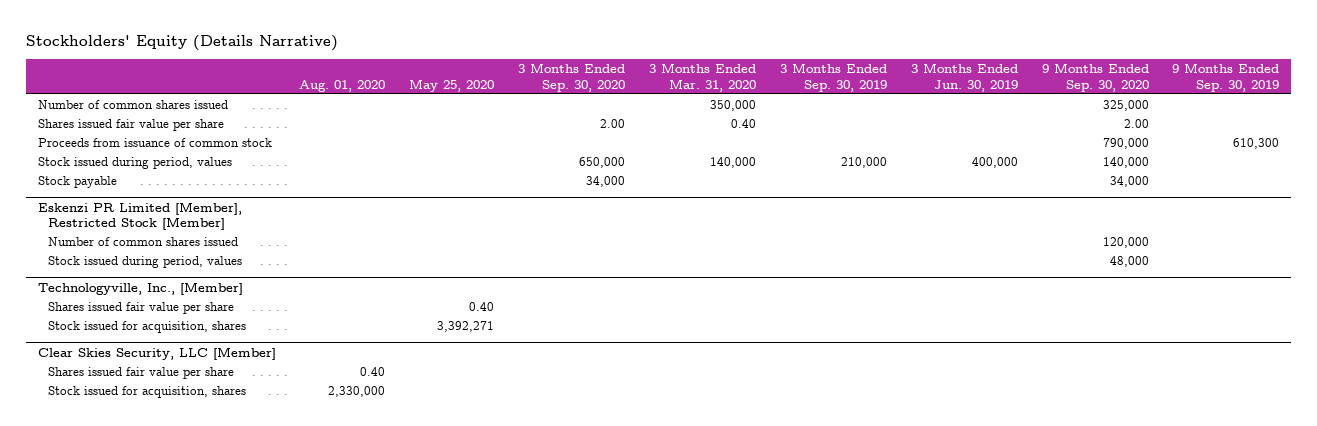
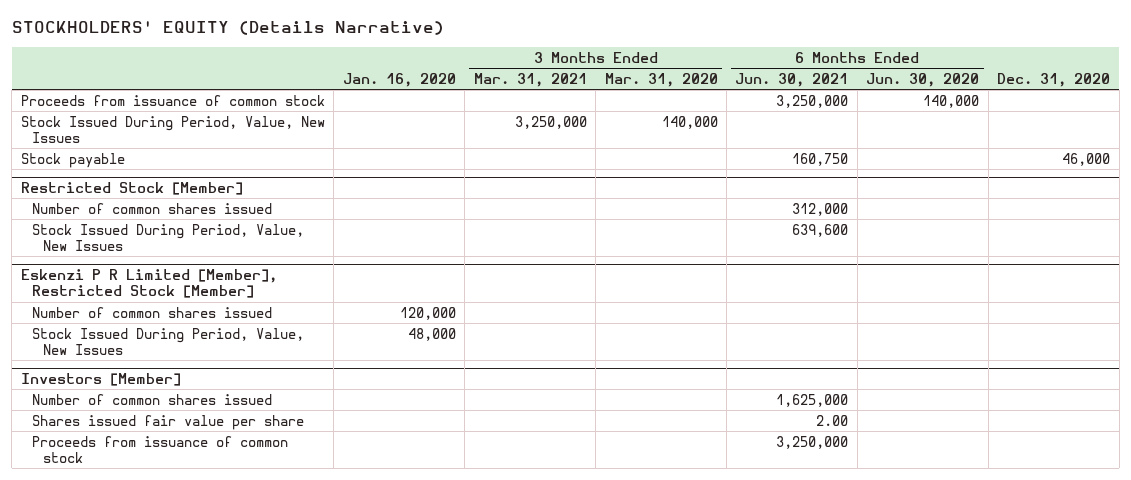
- Stockholders' Equity (Details Narrative)
+ STOCKHOLDERS' EQUITY (Details Narrative)
- | Aug. 01, 2020 | May 25, 2020 | 3 Months Ended Sep. 30, 2020 | 3 Months Ended Mar. 31, 2020 | 3 Months Ended Sep. 30, 2019 | 3 Months Ended Jun. 30, 2019 | 9 Months Ended Sep. 30, 2020 | 9 Months Ended Sep. 30, 2019
+ | Jan. 16, 2020 | 3 Months Ended Mar. 31, 2021 | 3 Months Ended Mar. 31, 2020 | 6 Months Ended Jun. 30, 2021 | 6 Months Ended Jun. 30, 2020 | Dec. 31, 2020
- Number of common shares issued | | | | 350,000 | | | 325,000 |
- Shares issued fair value per share | | | 2.00 | 0.40 | | | 2.00 |
- Stock issued during period, values | | | 650,000 | 140,000 | 210,000 | 400,000 | 140,000 |
+ Stock Issued During Period, Value, New Issues | | 3,250,000 | 140,000 | | |
- Eskenzi PR Limited [Member], Restricted Stock [Member]
+ Restricted Stock [Member]
+ Number of common shares issued | | | | 312,000 | |
+ Stock Issued During Period, Value, New Issues | | | | 639,600 | |
+ Eskenzi P R Limited [Member], Restricted Stock [Member]
- Stock issued during period, values | | | | | | | 48,000 |
- Technologyville, Inc., [Member]
- Shares issued fair value per share | | 0.40 | | | | | |
- Stock issued for acquisition, shares | | 3,392,271 | | | | | |
- Clear Skies Security, LLC [Member]
- Shares issued fair value per share | 0.40 | | | | | | |
- Stock issued for acquisition, shares | 2,330,000 | | | | | | |
+ Stock Issued During Period, Value, New Issues | 48,000 | | | | |
+ Investors [Member]
+ Number of common shares issued | | | | 1,625,000 | |
+ Shares issued fair value per share | | | | 2.00 | |
+ Proceeds from issuance of common stock | | | | 3,250,000 | |

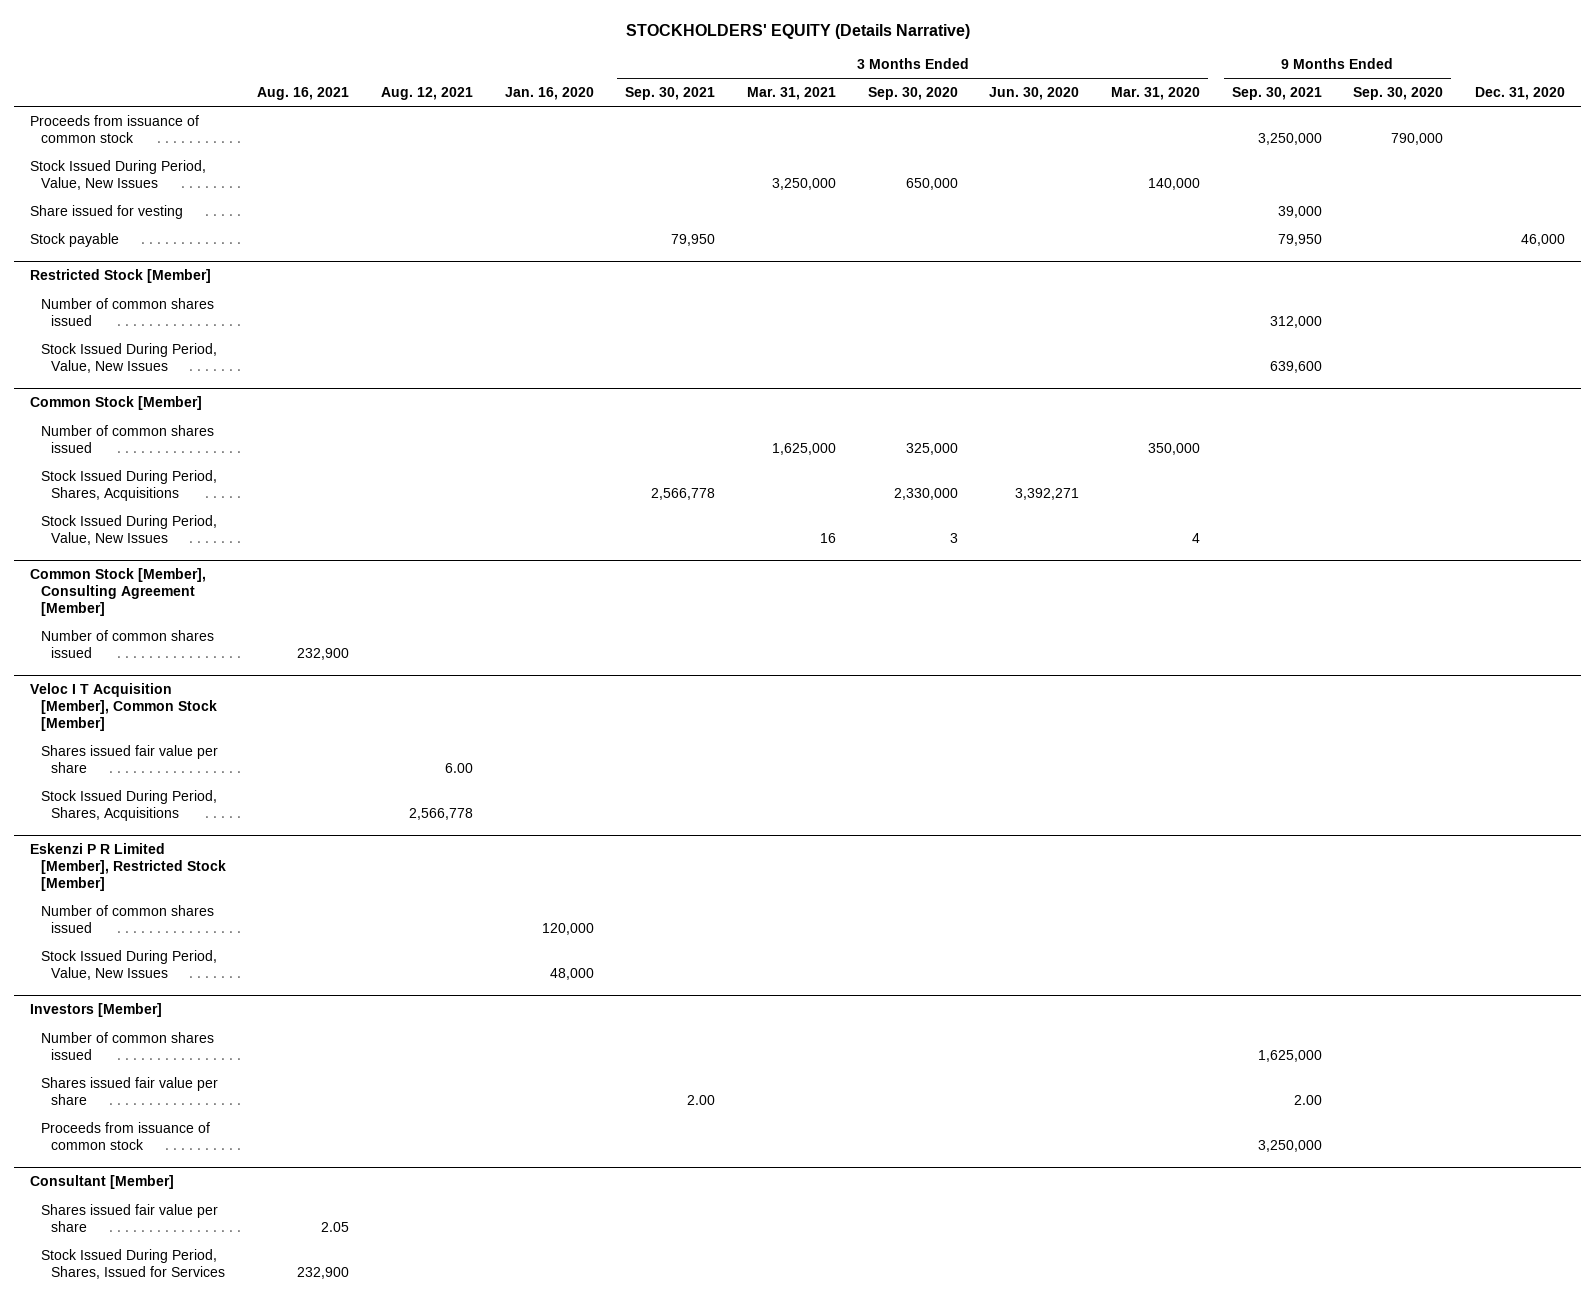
- | Jan. 16, 2020 | 3 Months Ended Mar. 31, 2021 | 3 Months Ended Mar. 31, 2020 | 6 Months Ended Jun. 30, 2021 | 6 Months Ended Jun. 30, 2020 | Dec. 31, 2020
+ | Aug. 16, 2021 | Aug. 12, 2021 | Jan. 16, 2020 | 3 Months Ended Sep. 30, 2021 | 3 Months Ended Mar. 31, 2021 | 3 Months Ended Sep. 30, 2020 | 3 Months Ended Jun. 30, 2020 | 3 Months Ended Mar. 31, 2020 | 9 Months Ended Sep. 30, 2021 | 9 Months Ended Sep. 30, 2020 | Dec. 31, 2020
+ Share issued for vesting | | | | | | | | | 39,000 | |
+ Common Stock [Member]
+ Number of common shares issued | | | | | 1,625,000 | 325,000 | | 350,000 | | |
+ Stock Issued During Period, Shares, Acquisitions | | | | 2,566,778 | | 2,330,000 | 3,392,271 | | | |
+ Stock Issued During Period, Value, New Issues | | | | | 16 | 3 | | 4 | | |
+ Common Stock [Member], Consulting Agreement [Member]
+ Number of common shares issued | 232,900 | | | | | | | | | |
+ Veloc I T Acquisition [Member], Common Stock [Member]
+ Shares issued fair value per share | | 6.00 | | | | | | | | |
+ Stock Issued During Period, Shares, Acquisitions | | 2,566,778 | | | | | | | | |
+ Consultant [Member]
+ Shares issued fair value per share | 2.05 | | | | | | | | | |
+ Stock Issued During Period, Shares, Issued for Services | 232,900 | | | | | | | | | |

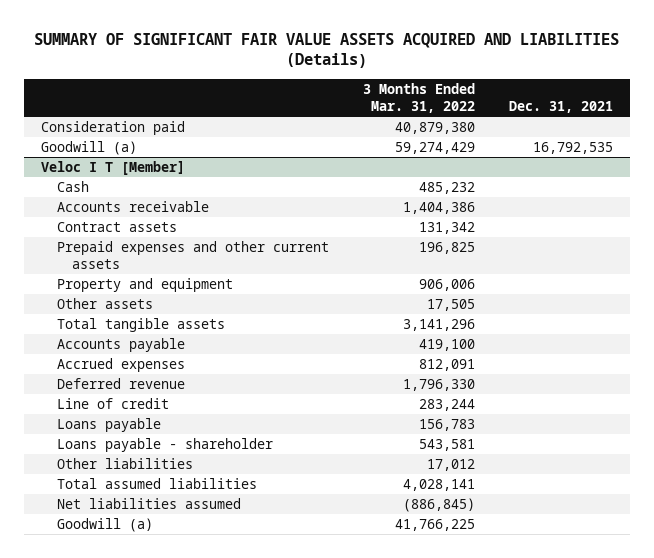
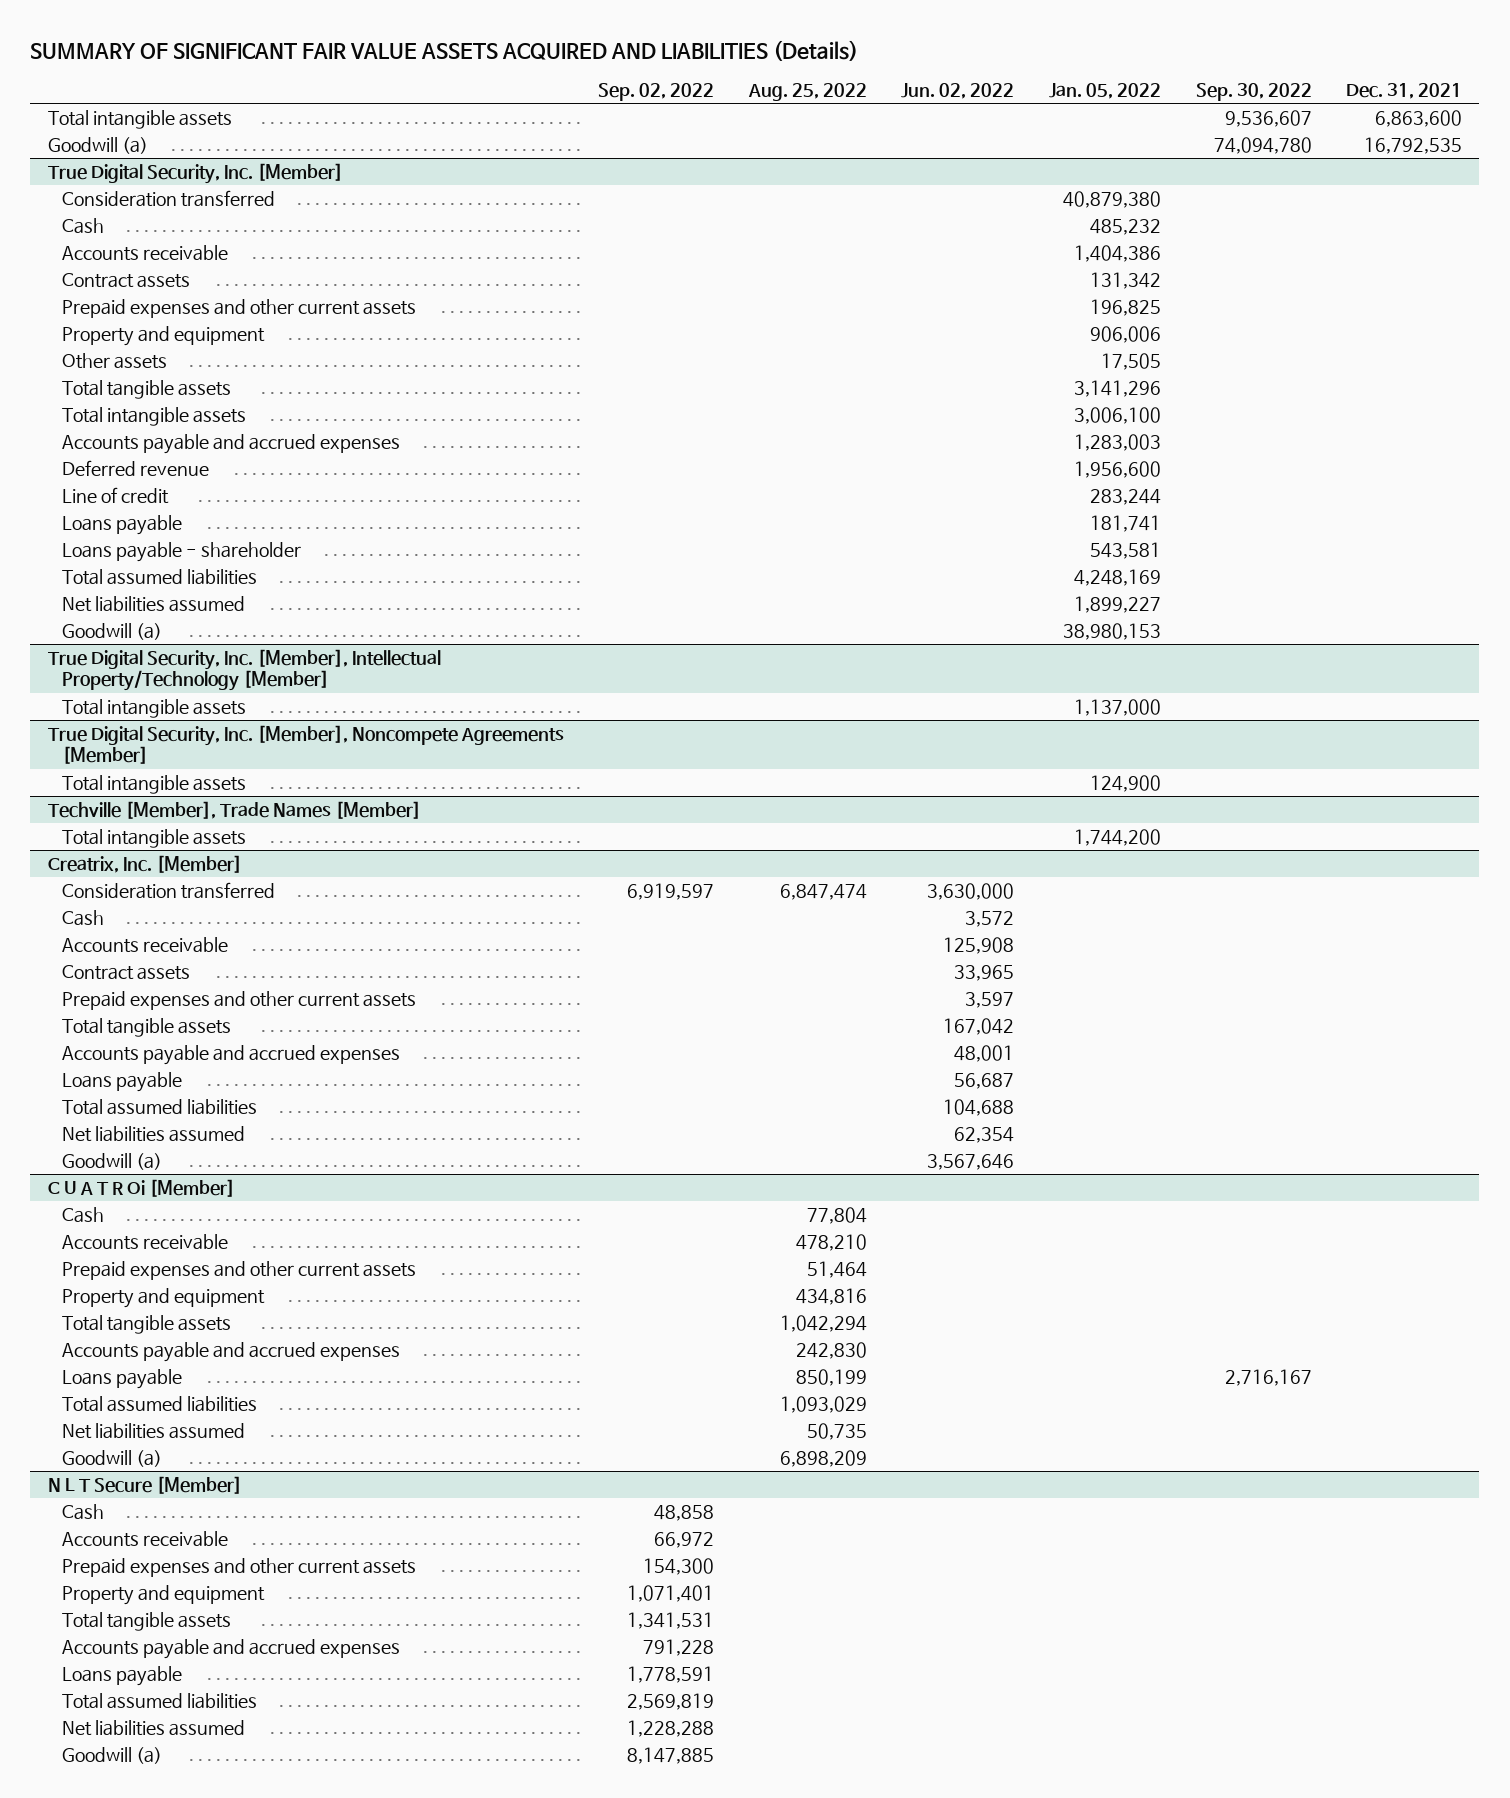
- | 3 Months Ended Mar. 31, 2022 | Dec. 31, 2021
+ | Sep. 02, 2022 | Aug. 25, 2022 | Jun. 02, 2022 | Jan. 05, 2022 | Sep. 30, 2022 | Dec. 31, 2021
- Consideration paid | 40,879,380 |
+ Total intangible assets | | | | | 9,536,607 | 6,863,600
- Veloc I T [Member]
- Cash | 485,232 |
- Accounts receivable | 1,404,386 |
- Contract assets | 131,342 |
- Prepaid expenses and other current assets | 196,825 |
- Property and equipment | 906,006 |
- Other assets | 17,505 |
- Total tangible assets | 3,141,296 |
- Accounts payable | 419,100 |
- Accrued expenses | 812,091 |
- Deferred revenue | 1,796,330 |
- Line of credit | 283,244 |
- Loans payable | 156,783 |
- Loans payable - shareholder | 543,581 |
- Other liabilities | 17,012 |
- Total assumed liabilities | 4,028,141 |
- Net liabilities assumed | (886,845) |
- Goodwill (a) | 41,766,225 |
+ True Digital Security, Inc. [Member]
+ Consideration transferred | | | | 40,879,380 | |
+ Cash | | | | 485,232 | |
+ Accounts receivable | | | | 1,404,386 | |
+ Contract assets | | | | 131,342 | |
+ Prepaid expenses and other current assets | | | | 196,825 | |
+ Property and equipment | | | | 906,006 | |
+ Other assets | | | | 17,505 | |
+ Total tangible assets | | | | 3,141,296 | |
+ Total intangible assets | | | | 3,006,100 | |
+ Accounts payable and accrued expenses | | | | 1,283,003 | |
+ Deferred revenue | | | | 1,956,600 | |
+ Line of credit | | | | 283,244 | |
+ Loans payable | | | | 181,741 | |
+ Loans payable - shareholder | | | | 543,581 | |
+ Total assumed liabilities | | | | 4,248,169 | |
+ Net liabilities assumed | | | | 1,899,227 | |
+ Goodwill (a) | | | | 38,980,153 | |
+ True Digital Security, Inc. [Member], Intellectual Property/Technology [Member]
+ Total intangible assets | | | | 1,137,000 | |
+ True Digital Security, Inc. [Member], Noncompete Agreements [Member]
+ Total intangible assets | | | | 124,900 | |
+ Techville [Member], Trade Names [Member]
+ Total intangible assets | | | | 1,744,200 | |
+ Creatrix, Inc. [Member]
+ Consideration transferred | 6,919,597 | 6,847,474 | 3,630,000 | | |
+ Cash | | | 3,572 | | |
+ Accounts receivable | | | 125,908 | | |
+ Contract assets | | | 33,965 | | |
+ Prepaid expenses and other current assets | | | 3,597 | | |
+ Total tangible assets | | | 167,042 | | |
+ Accounts payable and accrued expenses | | | 48,001 | | |
+ Loans payable | | | 56,687 | | |
+ Total assumed liabilities | | | 104,688 | | |
+ Net liabilities assumed | | | 62,354 | | |
+ Goodwill (a) | | | 3,567,646 | | |
+ C U A T R Oi [Member]
+ Cash | | 77,804 | | | |
+ Accounts receivable | | 478,210 | | | |
+ Prepaid expenses and other current assets | | 51,464 | | | |
+ Property and equipment | | 434,816 | | | |
+ Total tangible assets | | 1,042,294 | | | |
+ Accounts payable and accrued expenses | | 242,830 | | | |
+ Loans payable | | 850,199 | | | 2,716,167 |
+ Total assumed liabilities | | 1,093,029 | | | |
+ Net liabilities assumed | | 50,735 | | | |
+ Goodwill (a) | | 6,898,209 | | | |
+ N L T Secure [Member]
+ Cash | 48,858 | | | | |
+ Accounts receivable | 66,972 | | | | |
+ Prepaid expenses and other current assets | 154,300 | | | | |
+ Property and equipment | 1,071,401 | | | | |
+ Total tangible assets | 1,341,531 | | | | |
+ Accounts payable and accrued expenses | 791,228 | | | | |
+ Loans payable | 1,778,591 | | | | |
+ Total assumed liabilities | 2,569,819 | | | | |
+ Net liabilities assumed | 1,228,288 | | | | |
+ Goodwill (a) | 8,147,885 | | | | |

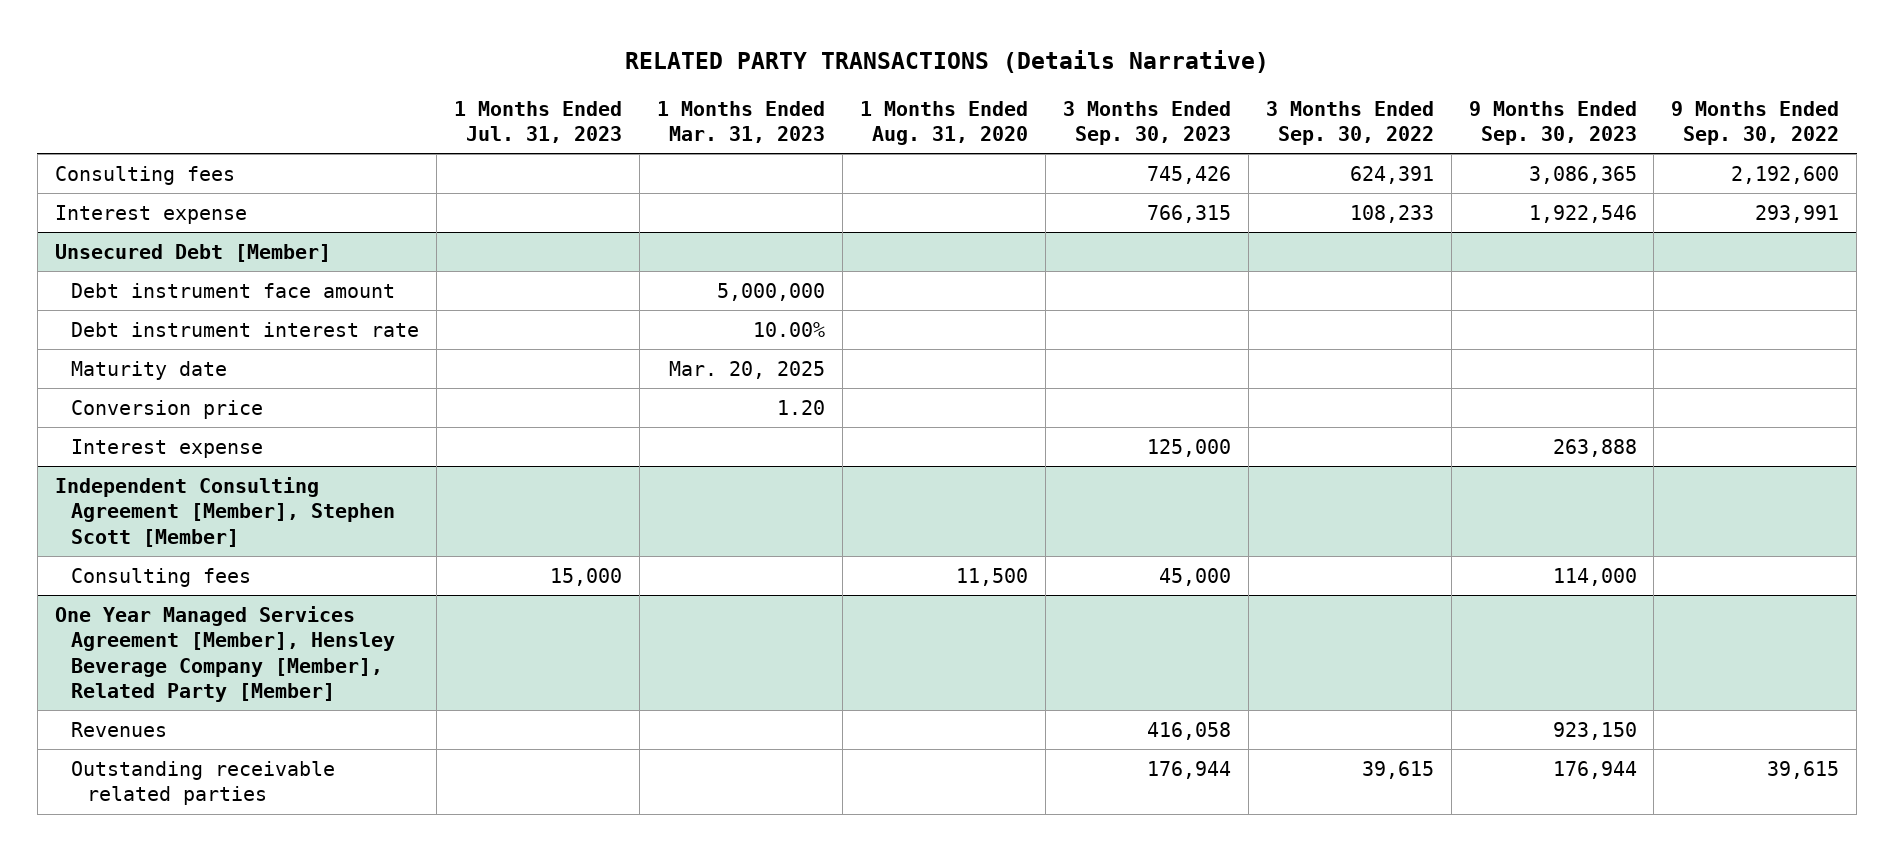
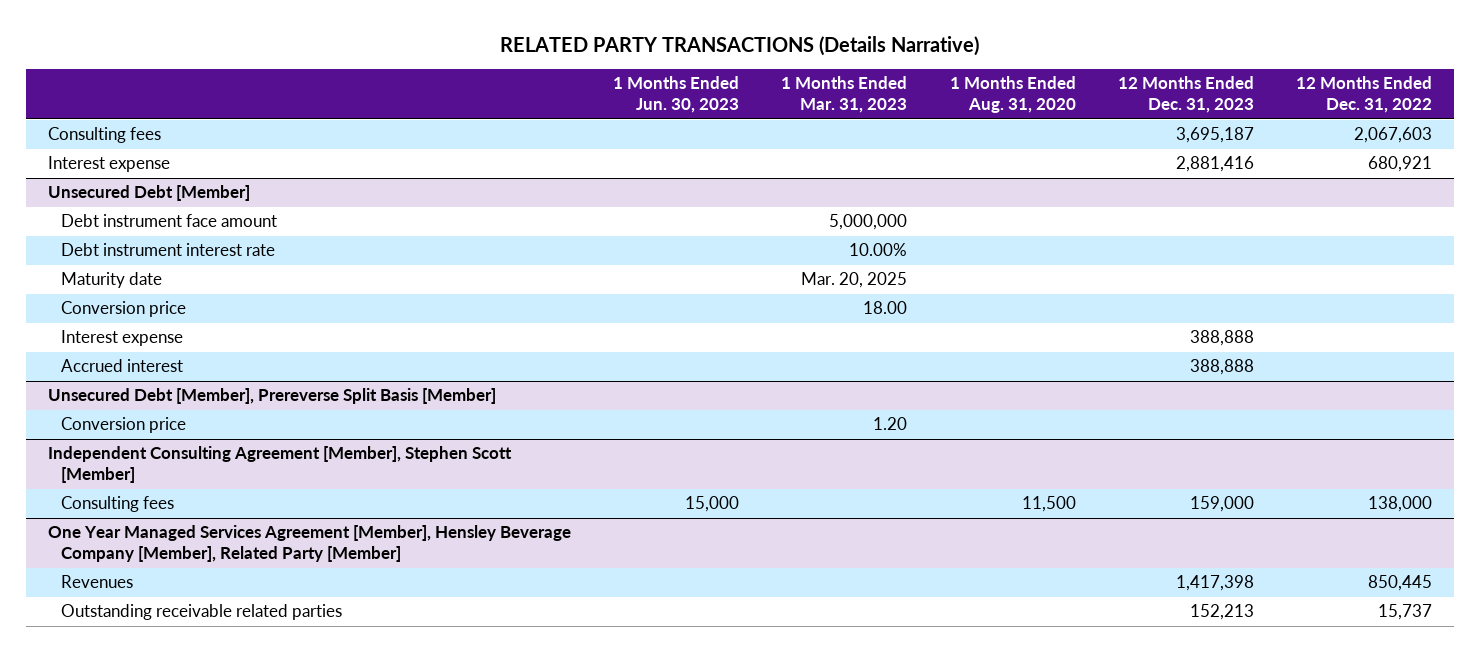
- | 1 Months Ended Jul. 31, 2023 | 1 Months Ended Mar. 31, 2023 | 1 Months Ended Aug. 31, 2020 | 3 Months Ended Sep. 30, 2023 | 3 Months Ended Sep. 30, 2022 | 9 Months Ended Sep. 30, 2023 | 9 Months Ended Sep. 30, 2022
+ | 1 Months Ended Jun. 30, 2023 | 1 Months Ended Mar. 31, 2023 | 1 Months Ended Aug. 31, 2020 | 12 Months Ended Dec. 31, 2023 | 12 Months Ended Dec. 31, 2022
@ Unsecured Debt [Member]
- Conversion price | | 1.20 | | | | |
+ Conversion price | | 18.00 | | |
+ Accrued interest | | | | 388,888 |
+ Unsecured Debt [Member], Prereverse Split Basis [Member]
+ Conversion price | | 1.20 | | |

